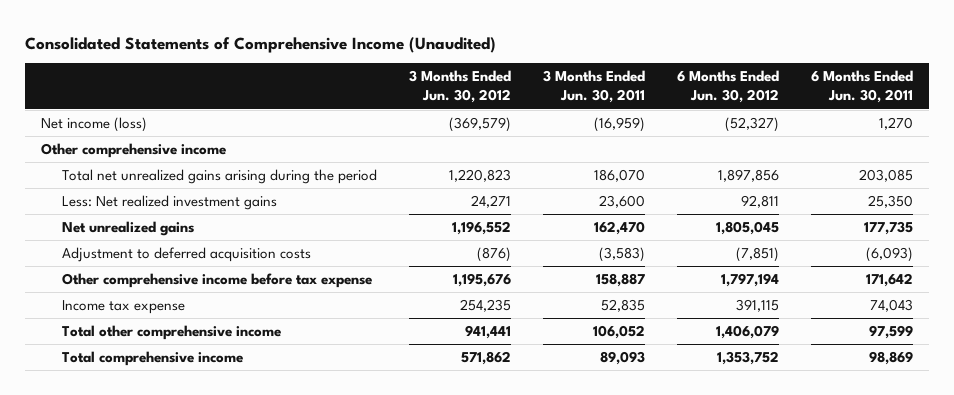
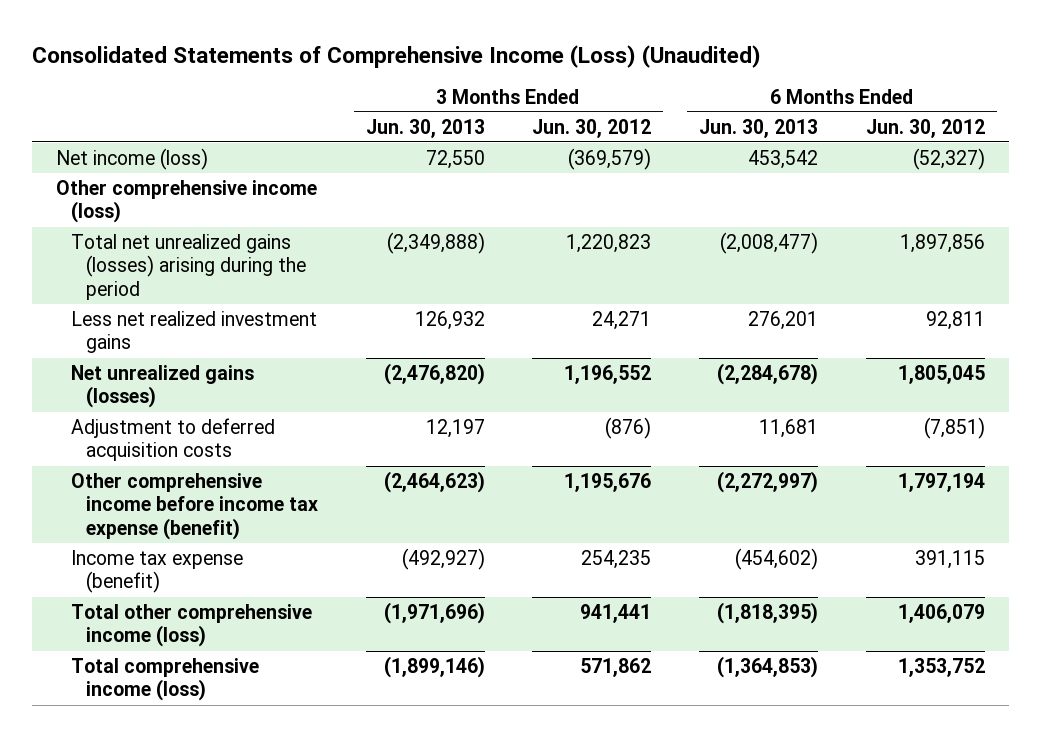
- Consolidated Statements of Comprehensive Income (Unaudited)
+ Consolidated Statements of Comprehensive Income (Loss) (Unaudited)
- | 3 Months Ended Jun. 30, 2012 | 3 Months Ended Jun. 30, 2011 | 6 Months Ended Jun. 30, 2012 | 6 Months Ended Jun. 30, 2011
+ | 3 Months Ended Jun. 30, 2013 | 3 Months Ended Jun. 30, 2012 | 6 Months Ended Jun. 30, 2013 | 6 Months Ended Jun. 30, 2012
- Other comprehensive income
- Total net unrealized gains arising during the period | 1,220,823 | 186,070 | 1,897,856 | 203,085
- Less: Net realized investment gains | 24,271 | 23,600 | 92,811 | 25,350
- Net unrealized gains | 1,196,552 | 162,470 | 1,805,045 | 177,735
+ Other comprehensive income (loss)
+ Total net unrealized gains (losses) arising during the period | (2,349,888) | 1,220,823 | (2,008,477) | 1,897,856
+ Less net realized investment gains | 126,932 | 24,271 | 276,201 | 92,811
+ Net unrealized gains (losses) | (2,476,820) | 1,196,552 | (2,284,678) | 1,805,045
- Other comprehensive income before tax expense | 1,195,676 | 158,887 | 1,797,194 | 171,642
- Income tax expense | 254,235 | 52,835 | 391,115 | 74,043
- Total other comprehensive income | 941,441 | 106,052 | 1,406,079 | 97,599
- Total comprehensive income | 571,862 | 89,093 | 1,353,752 | 98,869
+ Other comprehensive income before income tax expense (benefit) | (2,464,623) | 1,195,676 | (2,272,997) | 1,797,194
+ Income tax expense (benefit) | (492,927) | 254,235 | (454,602) | 391,115
+ Total other comprehensive income (loss) | (1,971,696) | 941,441 | (1,818,395) | 1,406,079
+ Total comprehensive income (loss) | (1,899,146) | 571,862 | (1,364,853) | 1,353,752

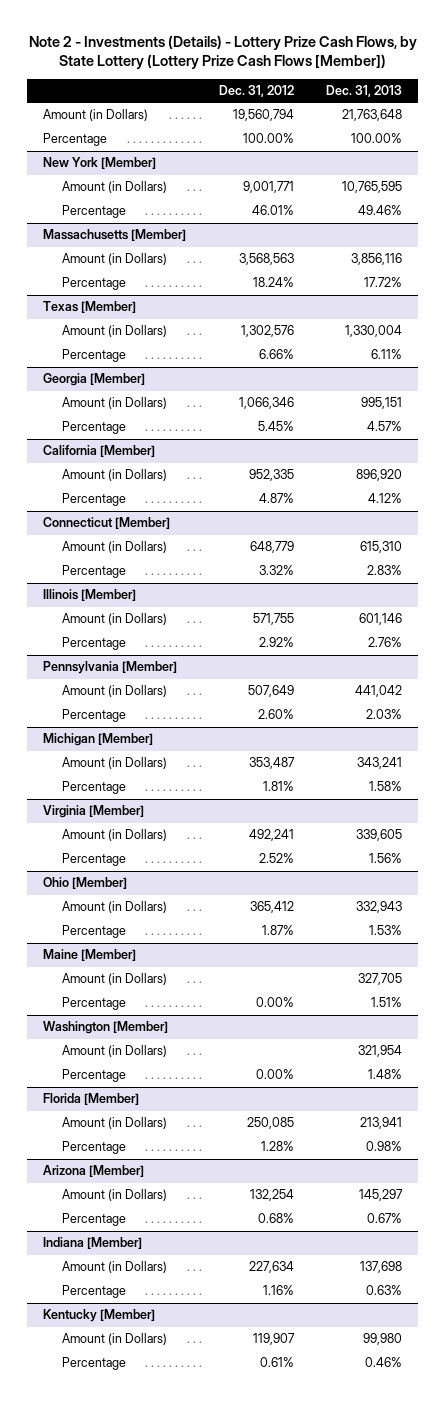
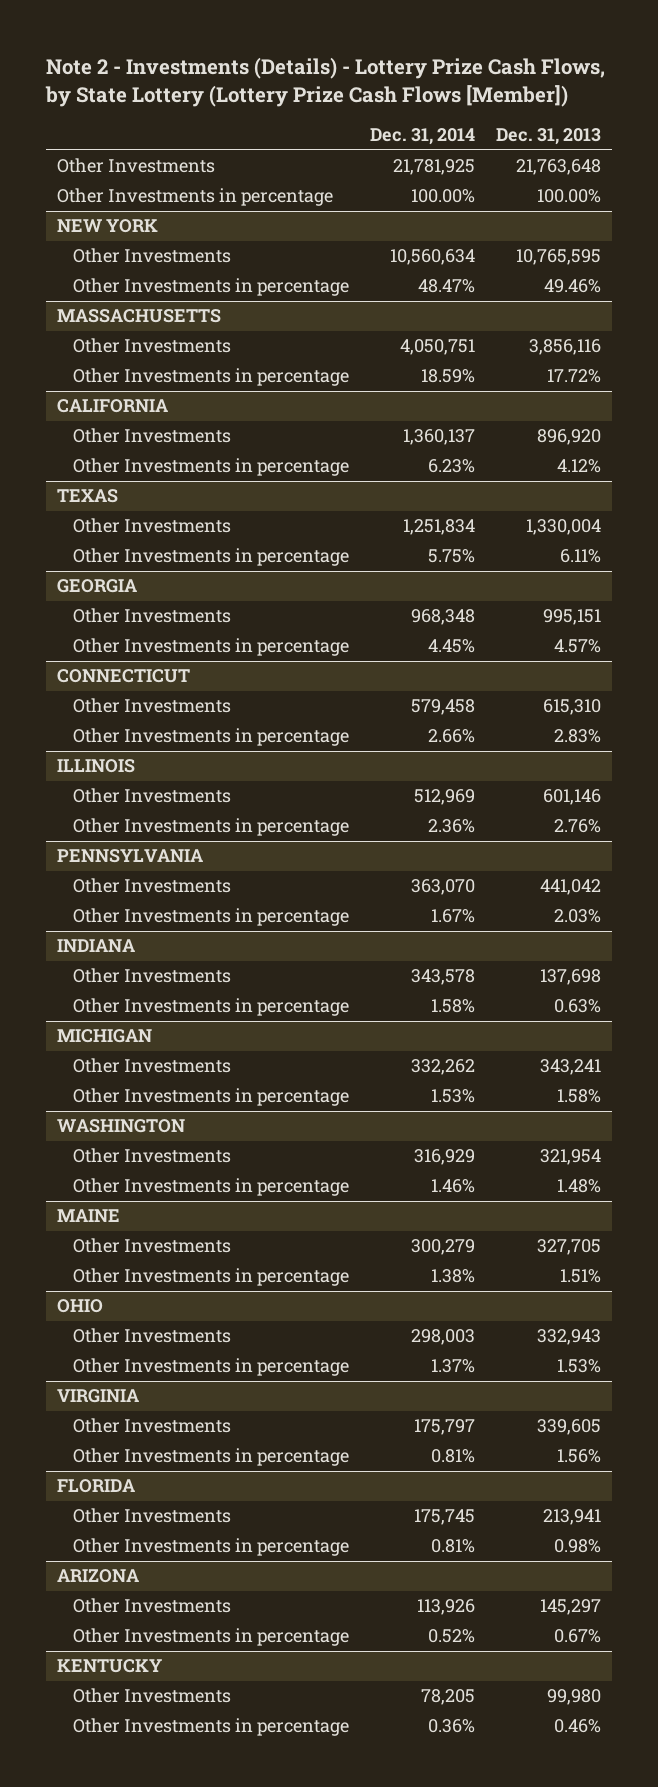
- | Dec. 31, 2012 | Dec. 31, 2013
+ | Dec. 31, 2014 | Dec. 31, 2013
- Amount (in Dollars) | 19,560,794 | 21,763,648
- Percentage | 100.00% | 100.00%
- New York [Member]
- Amount (in Dollars) | 9,001,771 | 10,765,595
- Percentage | 46.01% | 49.46%
- Massachusetts [Member]
- Amount (in Dollars) | 3,568,563 | 3,856,116
- Percentage | 18.24% | 17.72%
- Texas [Member]
- Amount (in Dollars) | 1,302,576 | 1,330,004
- Percentage | 6.66% | 6.11%
- Georgia [Member]
- Amount (in Dollars) | 1,066,346 | 995,151
- Percentage | 5.45% | 4.57%
- California [Member]
- Amount (in Dollars) | 952,335 | 896,920
- Percentage | 4.87% | 4.12%
- Connecticut [Member]
- Amount (in Dollars) | 648,779 | 615,310
- Percentage | 3.32% | 2.83%
- Illinois [Member]
- Amount (in Dollars) | 571,755 | 601,146
- Percentage | 2.92% | 2.76%
- Pennsylvania [Member]
- Amount (in Dollars) | 507,649 | 441,042
- Percentage | 2.60% | 2.03%
- Michigan [Member]
- Amount (in Dollars) | 353,487 | 343,241
- Percentage | 1.81% | 1.58%
- Virginia [Member]
- Amount (in Dollars) | 492,241 | 339,605
- Percentage | 2.52% | 1.56%
- Ohio [Member]
- Amount (in Dollars) | 365,412 | 332,943
- Percentage | 1.87% | 1.53%
- Maine [Member]
- Amount (in Dollars) | | 327,705
- Percentage | 0.00% | 1.51%
- Washington [Member]
- Amount (in Dollars) | | 321,954
- Percentage | 0.00% | 1.48%
- Florida [Member]
- Amount (in Dollars) | 250,085 | 213,941
- Percentage | 1.28% | 0.98%
- Arizona [Member]
- Amount (in Dollars) | 132,254 | 145,297
- Percentage | 0.68% | 0.67%
- Indiana [Member]
- Amount (in Dollars) | 227,634 | 137,698
- Percentage | 1.16% | 0.63%
- Kentucky [Member]
- Amount (in Dollars) | 119,907 | 99,980
- Percentage | 0.61% | 0.46%
+ Other Investments | 21,781,925 | 21,763,648
+ Other Investments in percentage | 100.00% | 100.00%
+ NEW YORK
+ Other Investments | 10,560,634 | 10,765,595
+ Other Investments in percentage | 48.47% | 49.46%
+ MASSACHUSETTS
+ Other Investments | 4,050,751 | 3,856,116
+ Other Investments in percentage | 18.59% | 17.72%
+ CALIFORNIA
+ Other Investments | 1,360,137 | 896,920
+ Other Investments in percentage | 6.23% | 4.12%
+ TEXAS
+ Other Investments | 1,251,834 | 1,330,004
+ Other Investments in percentage | 5.75% | 6.11%
+ GEORGIA
+ Other Investments | 968,348 | 995,151
+ Other Investments in percentage | 4.45% | 4.57%
+ CONNECTICUT
+ Other Investments | 579,458 | 615,310
+ Other Investments in percentage | 2.66% | 2.83%
+ ILLINOIS
+ Other Investments | 512,969 | 601,146
+ Other Investments in percentage | 2.36% | 2.76%
+ PENNSYLVANIA
+ Other Investments | 363,070 | 441,042
+ Other Investments in percentage | 1.67% | 2.03%
+ INDIANA
+ Other Investments | 343,578 | 137,698
+ Other Investments in percentage | 1.58% | 0.63%
+ MICHIGAN
+ Other Investments | 332,262 | 343,241
+ Other Investments in percentage | 1.53% | 1.58%
+ WASHINGTON
+ Other Investments | 316,929 | 321,954
+ Other Investments in percentage | 1.46% | 1.48%
+ MAINE
+ Other Investments | 300,279 | 327,705
+ Other Investments in percentage | 1.38% | 1.51%
+ OHIO
+ Other Investments | 298,003 | 332,943
+ Other Investments in percentage | 1.37% | 1.53%
+ VIRGINIA
+ Other Investments | 175,797 | 339,605
+ Other Investments in percentage | 0.81% | 1.56%
+ FLORIDA
+ Other Investments | 175,745 | 213,941
+ Other Investments in percentage | 0.81% | 0.98%
+ ARIZONA
+ Other Investments | 113,926 | 145,297
+ Other Investments in percentage | 0.52% | 0.67%
+ KENTUCKY
+ Other Investments | 78,205 | 99,980
+ Other Investments in percentage | 0.36% | 0.46%

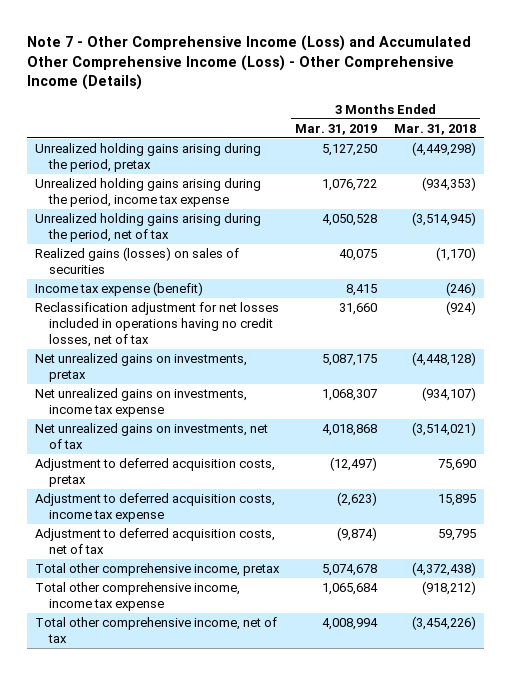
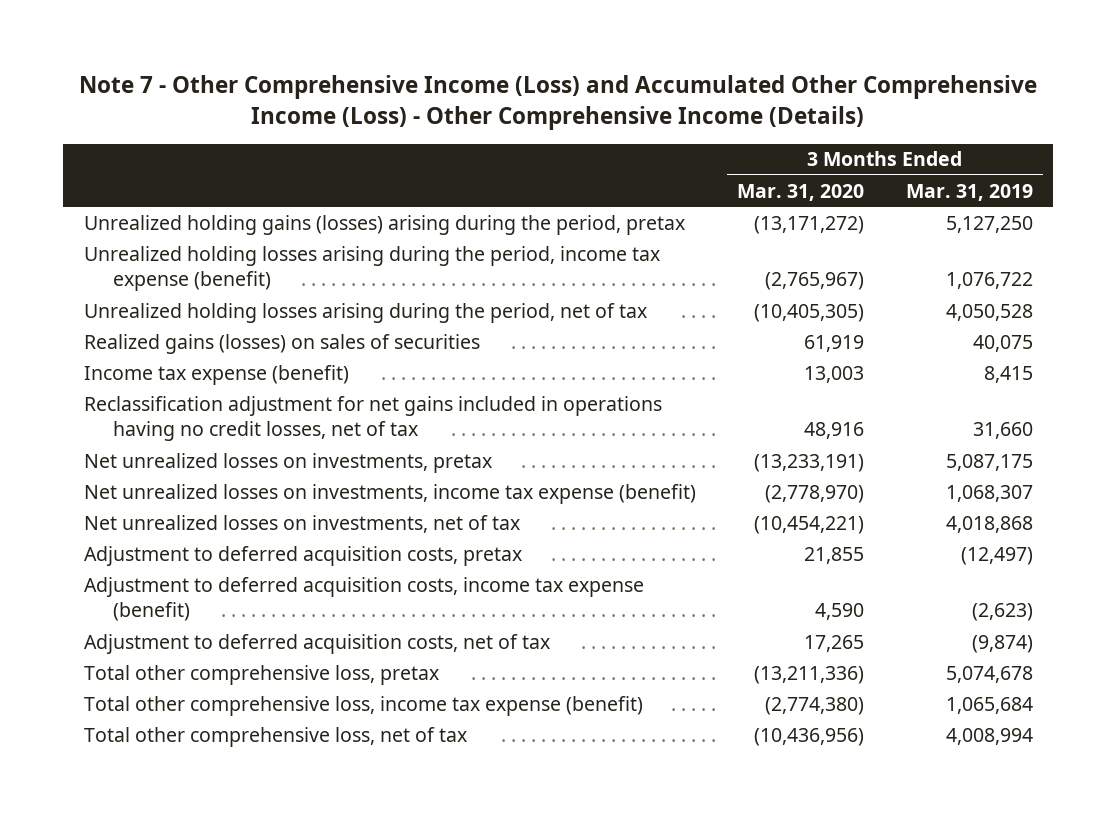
- | 3 Months Ended Mar. 31, 2019 | 3 Months Ended Mar. 31, 2018
+ | 3 Months Ended Mar. 31, 2020 | 3 Months Ended Mar. 31, 2019
- Unrealized holding gains arising during the period, pretax | 5,127,250 | (4,449,298)
- Unrealized holding gains arising during the period, income tax expense | 1,076,722 | (934,353)
- Unrealized holding gains arising during the period, net of tax | 4,050,528 | (3,514,945)
+ Unrealized holding gains (losses) arising during the period, pretax | (13,171,272) | 5,127,250
+ Unrealized holding losses arising during the period, income tax expense (benefit) | (2,765,967) | 1,076,722
+ Unrealized holding losses arising during the period, net of tax | (10,405,305) | 4,050,528
- Reclassification adjustment for net losses included in operations having no credit losses, net of tax | 31,660 | (924)
- Net unrealized gains on investments, pretax | 5,087,175 | (4,448,128)
- Net unrealized gains on investments, income tax expense | 1,068,307 | (934,107)
- Net unrealized gains on investments, net of tax | 4,018,868 | (3,514,021)
+ Reclassification adjustment for net gains included in operations having no credit losses, net of tax | 48,916 | 31,660
+ Net unrealized losses on investments, pretax | (13,233,191) | 5,087,175
+ Net unrealized losses on investments, income tax expense (benefit) | (2,778,970) | 1,068,307
+ Net unrealized losses on investments, net of tax | (10,454,221) | 4,018,868
- Adjustment to deferred acquisition costs, income tax expense | (2,623) | 15,895
+ Adjustment to deferred acquisition costs, income tax expense (benefit) | 4,590 | (2,623)
- Total other comprehensive income, pretax | 5,074,678 | (4,372,438)
- Total other comprehensive income, income tax expense | 1,065,684 | (918,212)
- Total other comprehensive income, net of tax | 4,008,994 | (3,454,226)
+ Total other comprehensive loss, pretax | (13,211,336) | 5,074,678
+ Total other comprehensive loss, income tax expense (benefit) | (2,774,380) | 1,065,684
+ Total other comprehensive loss, net of tax | (10,436,956) | 4,008,994

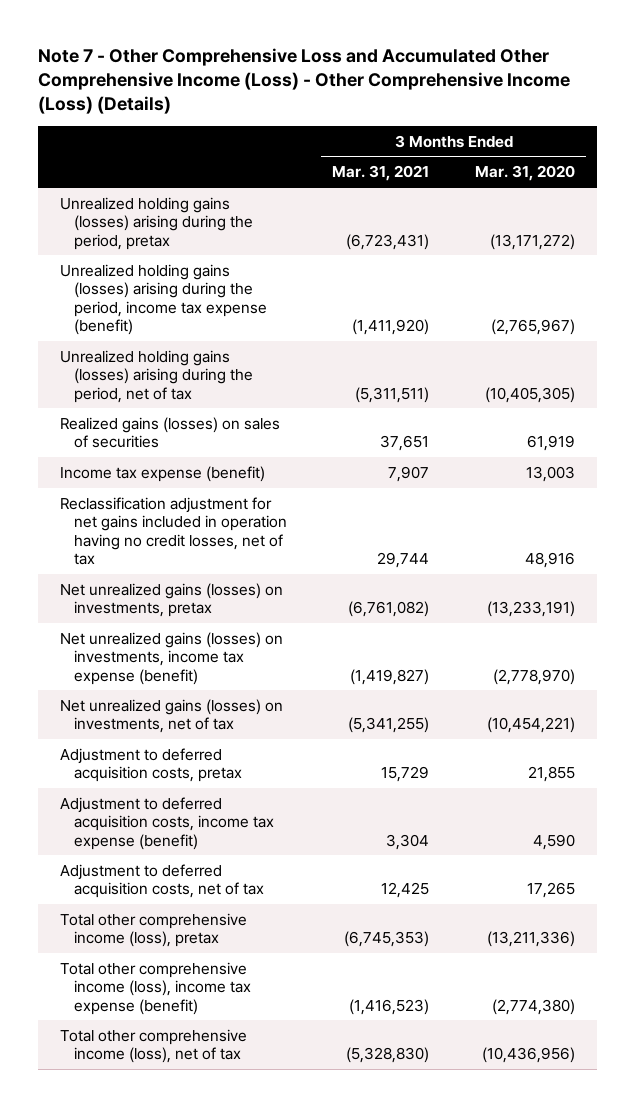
- Note 7 - Other Comprehensive Income (Loss) and Accumulated Other Comprehensive Income (Loss) - Other Comprehensive Income (Details)
+ Note 7 - Other Comprehensive Loss and Accumulated Other Comprehensive Income (Loss) - Other Comprehensive Income (Loss) (Details)
- | 3 Months Ended Mar. 31, 2020 | 3 Months Ended Mar. 31, 2019
+ | 3 Months Ended Mar. 31, 2021 | 3 Months Ended Mar. 31, 2020
- Unrealized holding losses arising during the period, income tax expense (benefit) | (2,765,967) | 1,076,722
- Unrealized holding losses arising during the period, net of tax | (10,405,305) | 4,050,528
+ Unrealized holding gains (losses) arising during the period, income tax expense (benefit) | (1,411,920) | (2,765,967)
+ Unrealized holding gains (losses) arising during the period, net of tax | (5,311,511) | (10,405,305)
- Reclassification adjustment for net gains included in operations having no credit losses, net of tax | 48,916 | 31,660
- Net unrealized losses on investments, pretax | (13,233,191) | 5,087,175
- Net unrealized losses on investments, income tax expense (benefit) | (2,778,970) | 1,068,307
- Net unrealized losses on investments, net of tax | (10,454,221) | 4,018,868
+ Reclassification adjustment for net gains included in operation having no credit losses, net of tax | 29,744 | 48,916
+ Net unrealized gains (losses) on investments, pretax | (6,761,082) | (13,233,191)
+ Net unrealized gains (losses) on investments, income tax expense (benefit) | (1,419,827) | (2,778,970)
+ Net unrealized gains (losses) on investments, net of tax | (5,341,255) | (10,454,221)
- Total other comprehensive loss, pretax | (13,211,336) | 5,074,678
- Total other comprehensive loss, income tax expense (benefit) | (2,774,380) | 1,065,684
- Total other comprehensive loss, net of tax | (10,436,956) | 4,008,994
+ Total other comprehensive income (loss), pretax | (6,745,353) | (13,211,336)
+ Total other comprehensive income (loss), income tax expense (benefit) | (1,416,523) | (2,774,380)
+ Total other comprehensive income (loss), net of tax | (5,328,830) | (10,436,956)

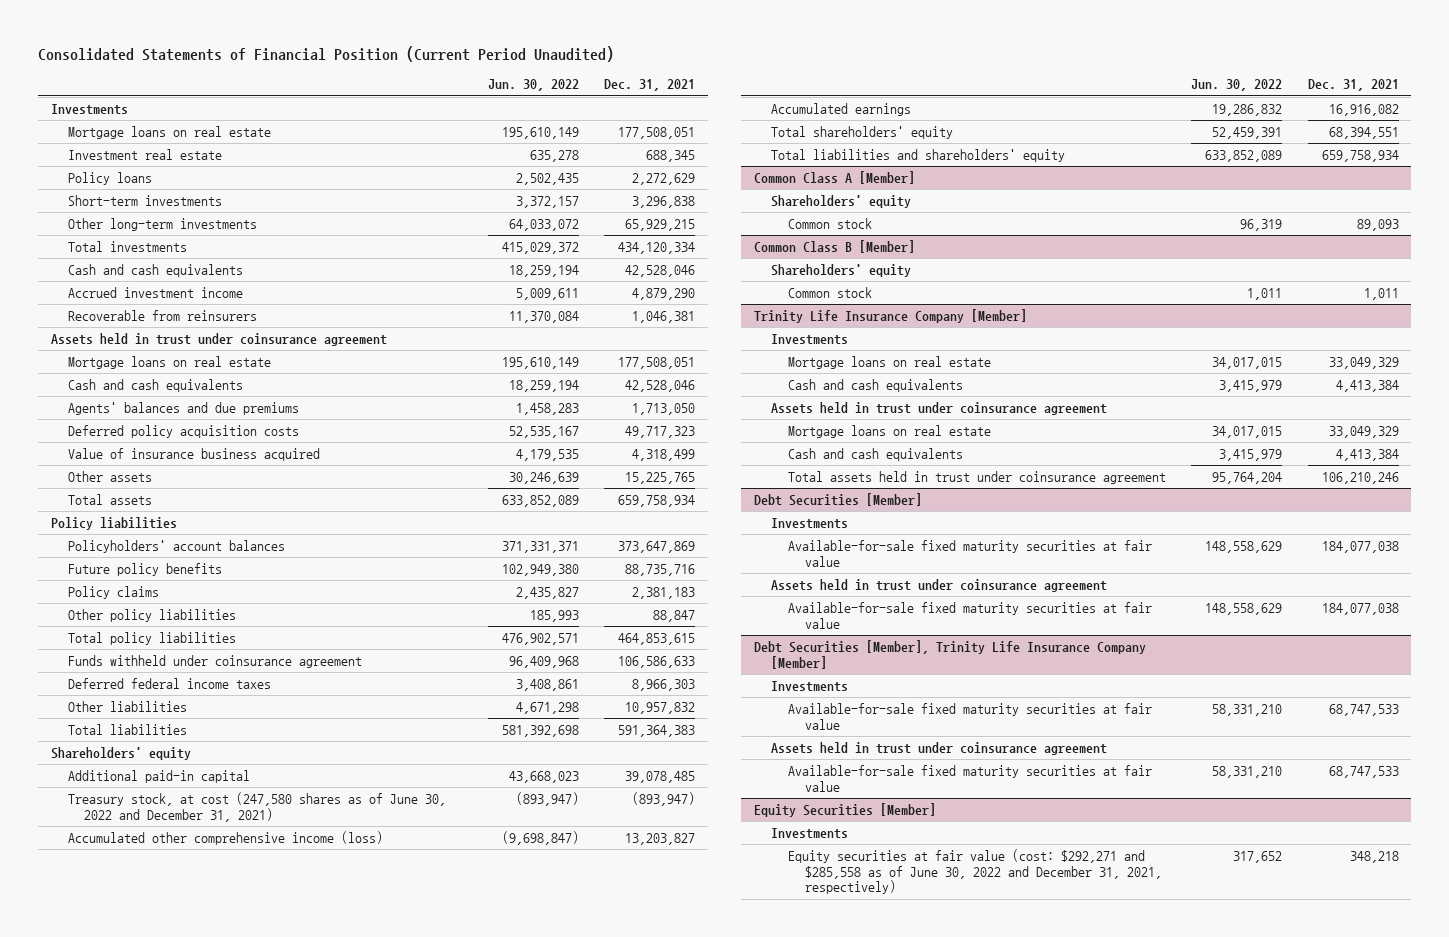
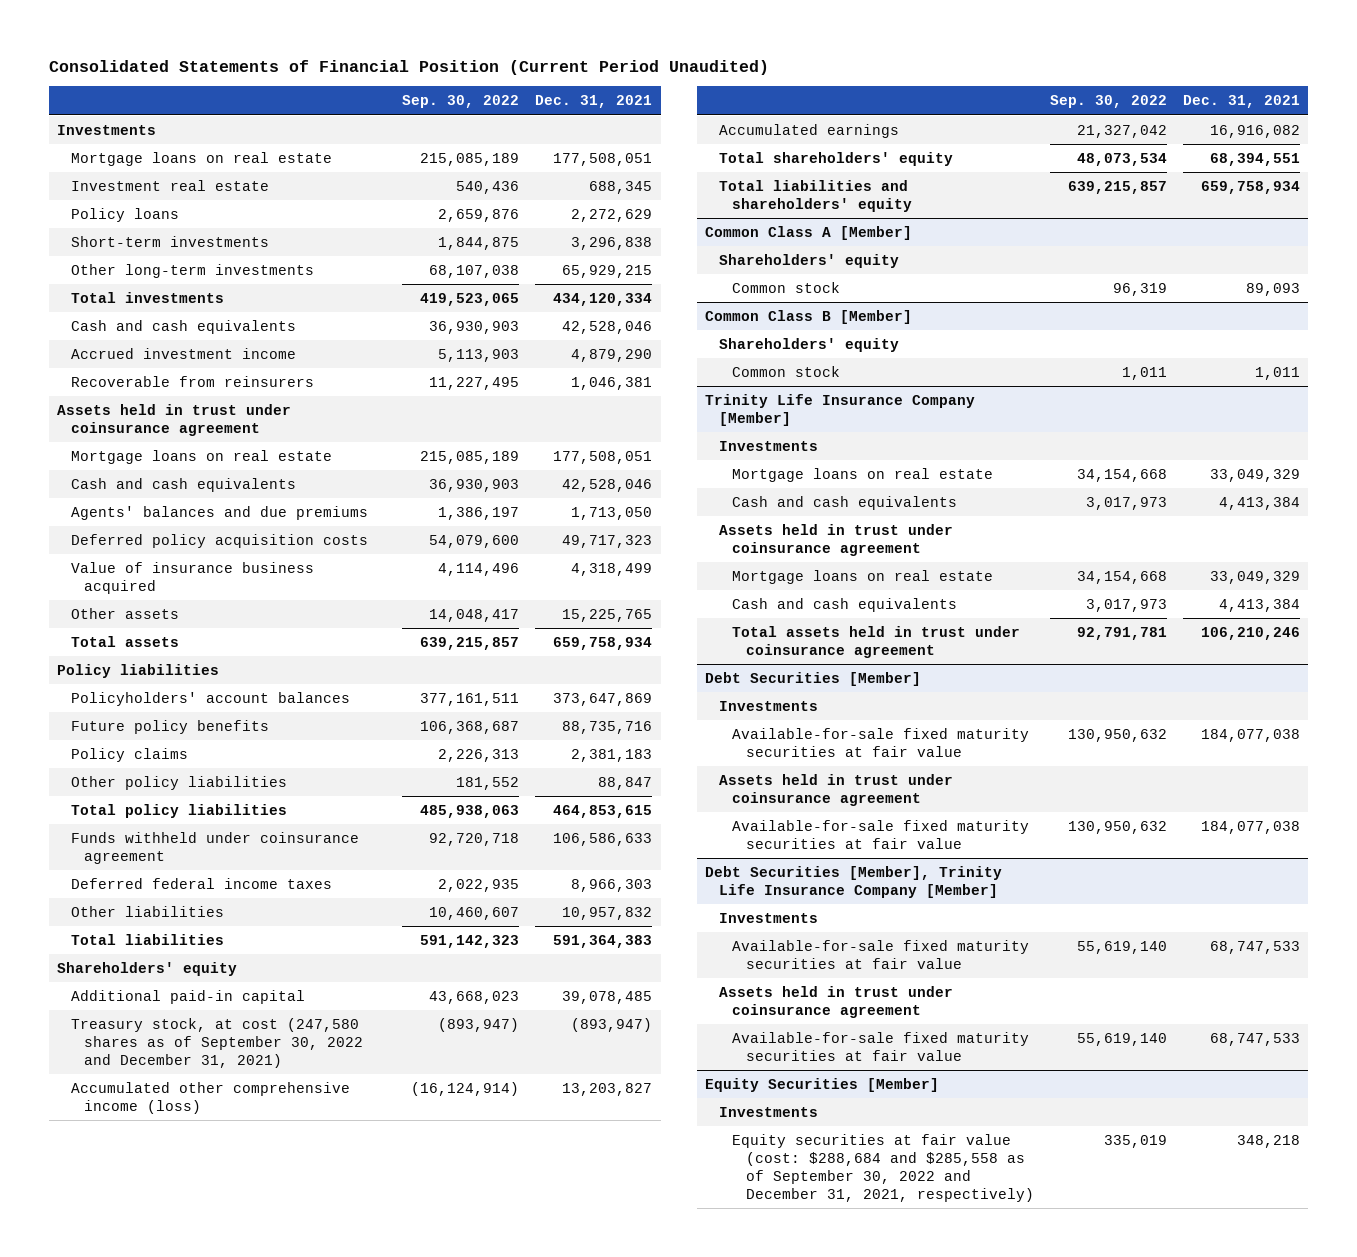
- | Jun. 30, 2022 | Dec. 31, 2021
+ | Sep. 30, 2022 | Dec. 31, 2021
- Treasury stock, at cost (247,580 shares as of June 30, 2022 and December 31, 2021) | (893,947) | (893,947)
+ Treasury stock, at cost (247,580 shares as of September 30, 2022 and December 31, 2021) | (893,947) | (893,947)
@ Equity Securities [Member]
- Equity securities at fair value (cost: $292,271 and $285,558 as of June 30, 2022 and December 31, 2021, respectively) | 317,652 | 348,218
+ Equity securities at fair value (cost: $288,684 and $285,558 as of September 30, 2022 and December 31, 2021, respectively) | 335,019 | 348,218

